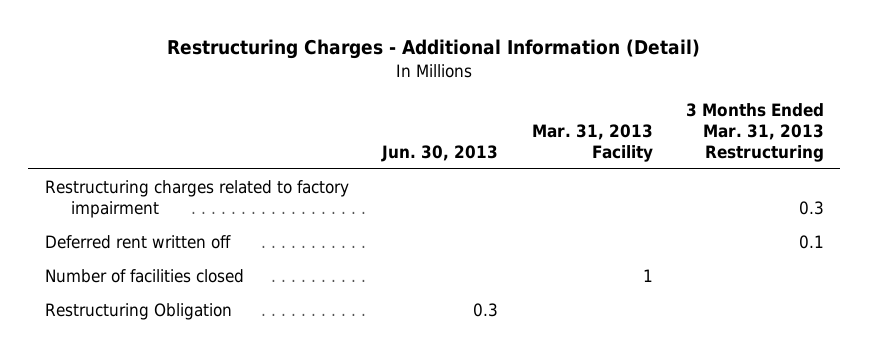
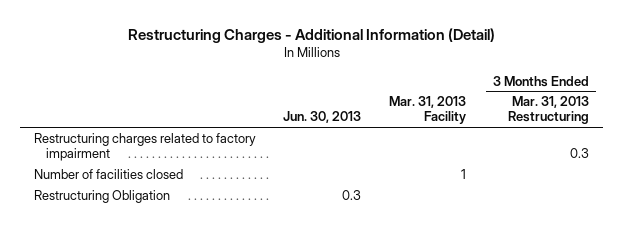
- Deferred rent written off | | | 0.1

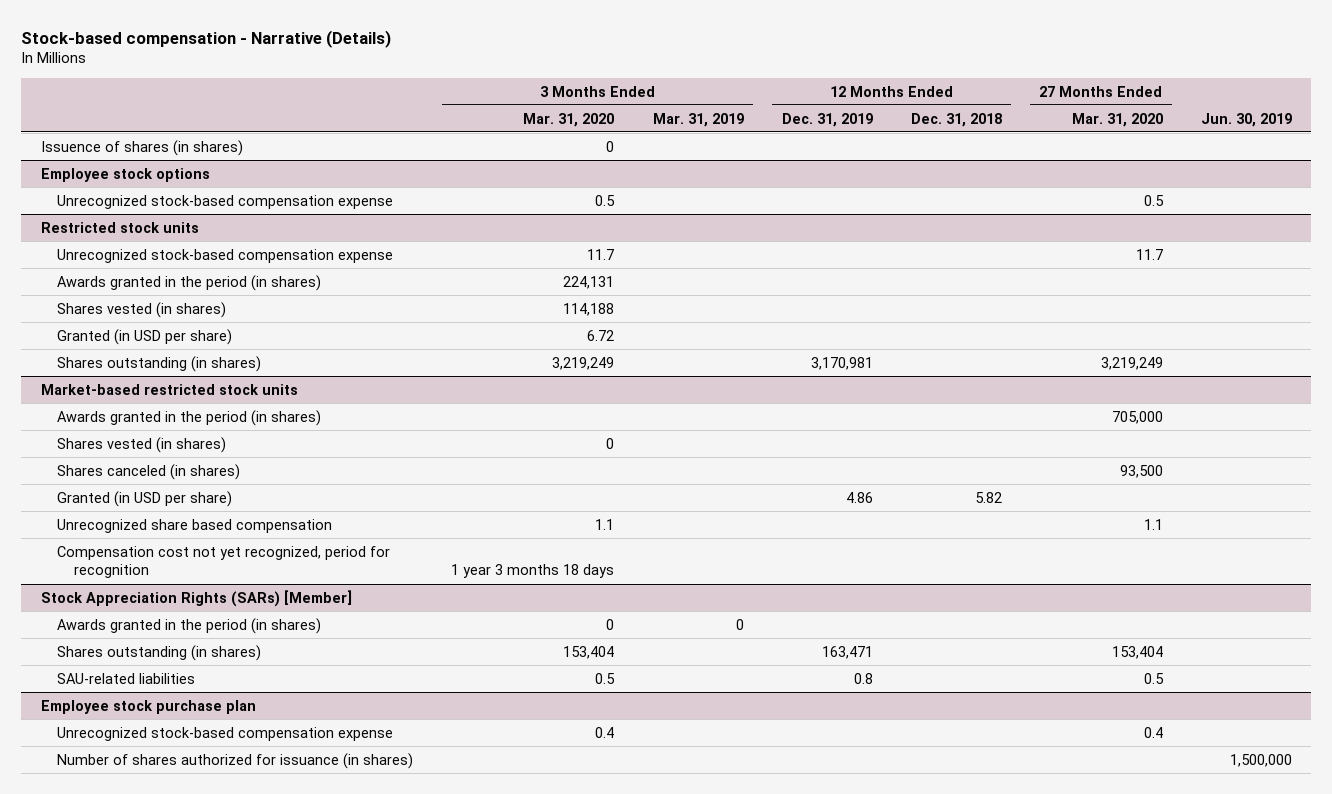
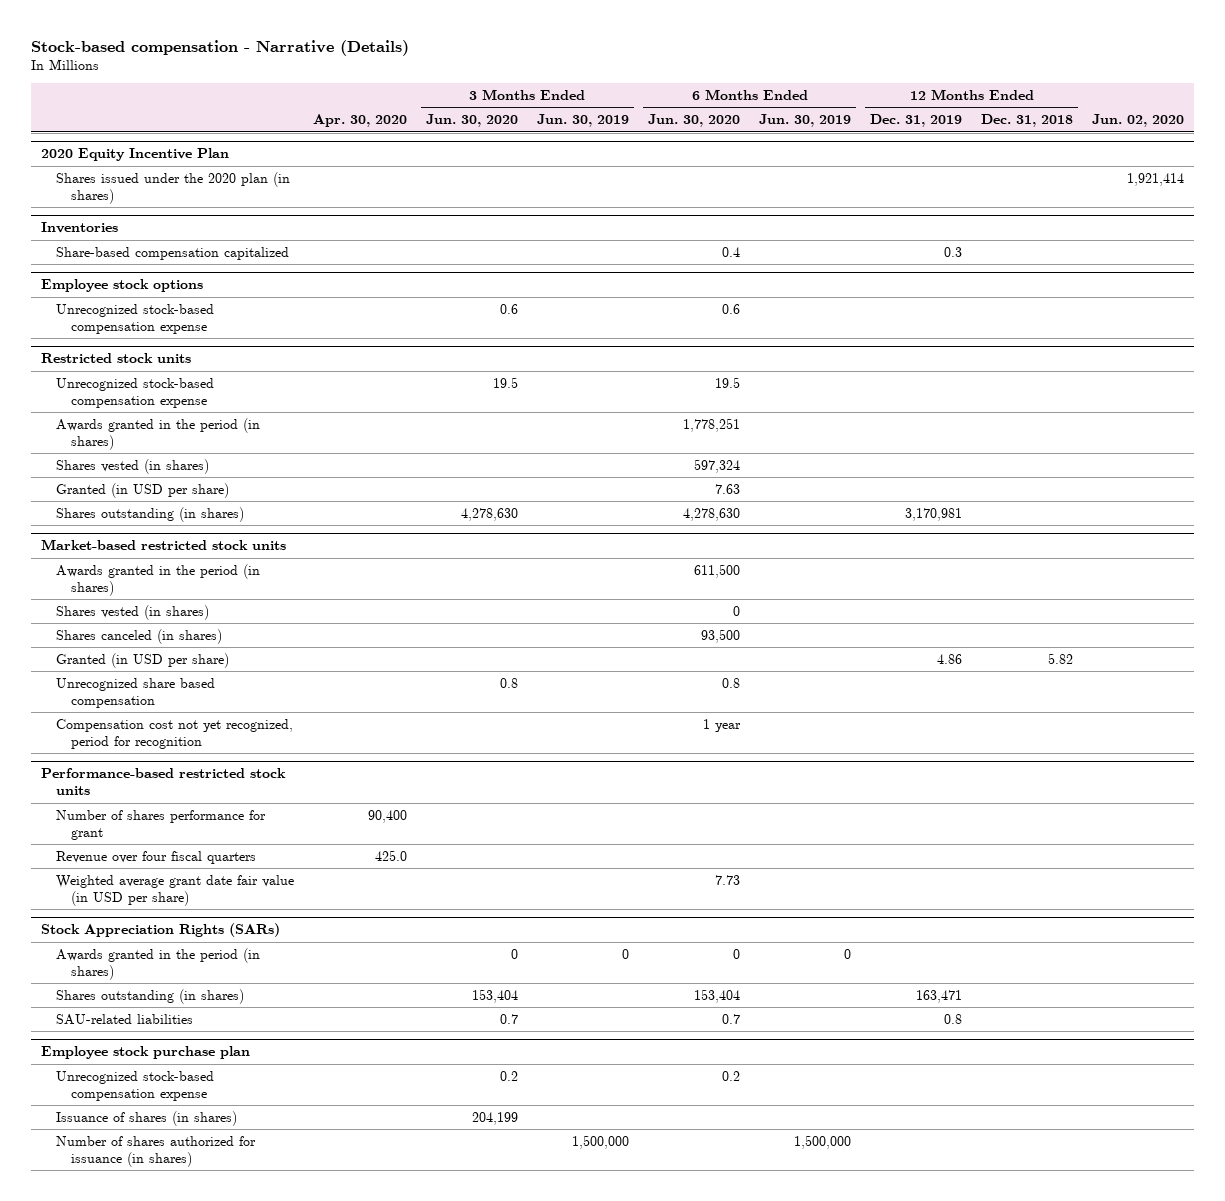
- | 3 Months Ended Mar. 31, 2020 | 3 Months Ended Mar. 31, 2019 | 12 Months Ended Dec. 31, 2019 | 12 Months Ended Dec. 31, 2018 | 27 Months Ended Mar. 31, 2020 | Jun. 30, 2019
+ | Apr. 30, 2020 | 3 Months Ended Jun. 30, 2020 | 3 Months Ended Jun. 30, 2019 | 6 Months Ended Jun. 30, 2020 | 6 Months Ended Jun. 30, 2019 | 12 Months Ended Dec. 31, 2019 | 12 Months Ended Dec. 31, 2018 | Jun. 02, 2020
- Issuence of shares (in shares) | 0 | | | | |
+ 2020 Equity Incentive Plan
+ Shares issued under the 2020 plan (in shares) | | | | | | | | 1,921,414
+ Inventories
+ Share-based compensation capitalized | | | | 0.4 | | 0.3 | |
- Stock Appreciation Rights (SARs) [Member]
+ Performance-based restricted stock units
+ Number of shares performance for grant | 90,400 | | | | | | |
+ Revenue over four fiscal quarters | 425.0 | | | | | | |
+ Weighted average grant date fair value (in USD per share) | | | | 7.73 | | | |
+ Stock Appreciation Rights (SARs)
@ Employee stock purchase plan
+ Issuance of shares (in shares) | | 204,199 | | | | | |

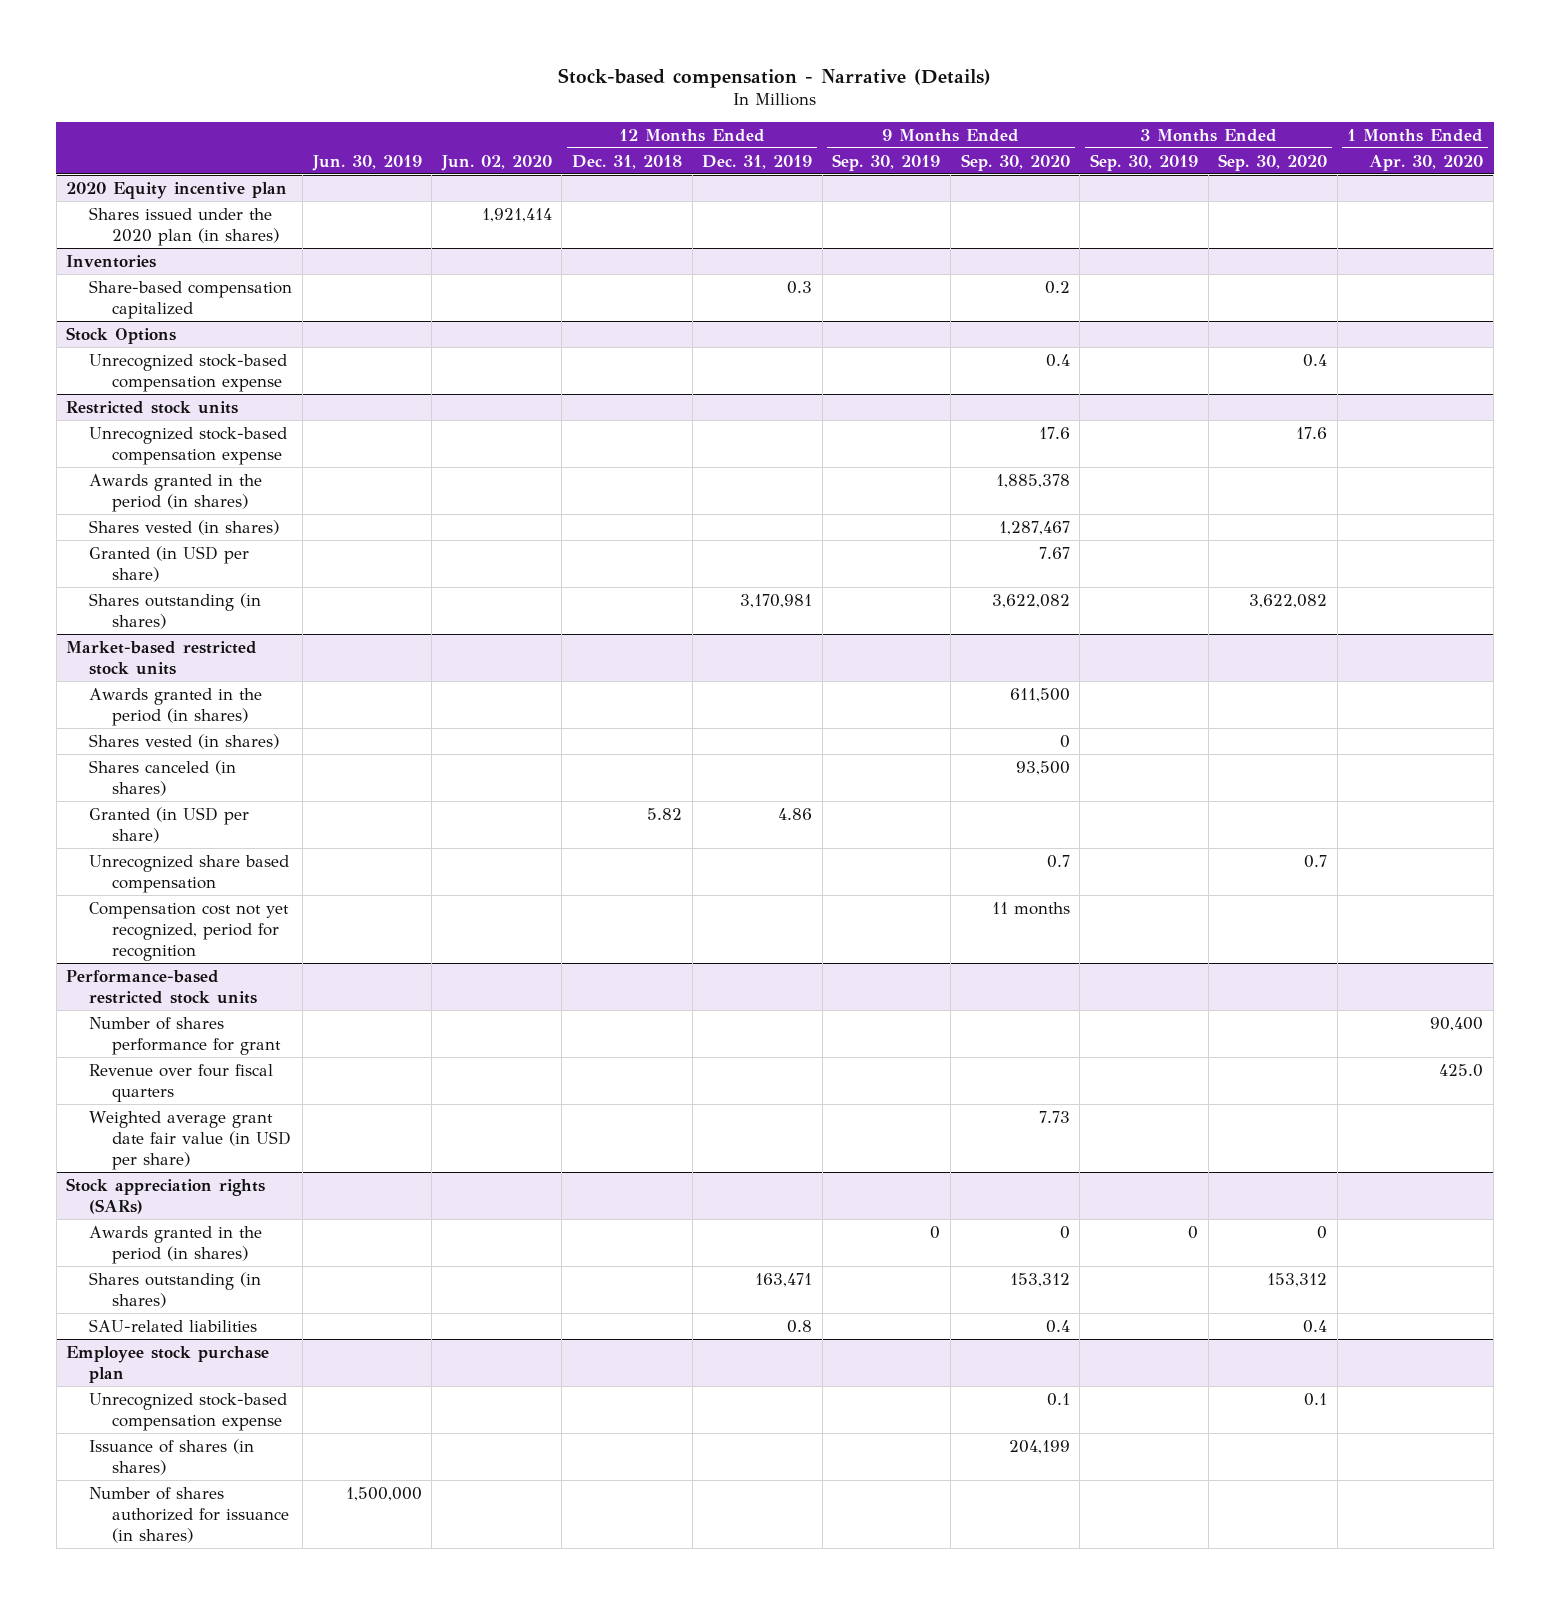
- | Apr. 30, 2020 | 3 Months Ended Jun. 30, 2020 | 3 Months Ended Jun. 30, 2019 | 6 Months Ended Jun. 30, 2020 | 6 Months Ended Jun. 30, 2019 | 12 Months Ended Dec. 31, 2019 | 12 Months Ended Dec. 31, 2018 | Jun. 02, 2020
+ | Jun. 30, 2019 | Jun. 02, 2020 | 12 Months Ended Dec. 31, 2018 | 12 Months Ended Dec. 31, 2019 | 9 Months Ended Sep. 30, 2019 | 9 Months Ended Sep. 30, 2020 | 3 Months Ended Sep. 30, 2019 | 3 Months Ended Sep. 30, 2020 | 1 Months Ended Apr. 30, 2020
- 2020 Equity Incentive Plan
+ 2020 Equity incentive plan
- Employee stock options
+ Stock Options
- Stock Appreciation Rights (SARs)
+ Stock appreciation rights (SARs)

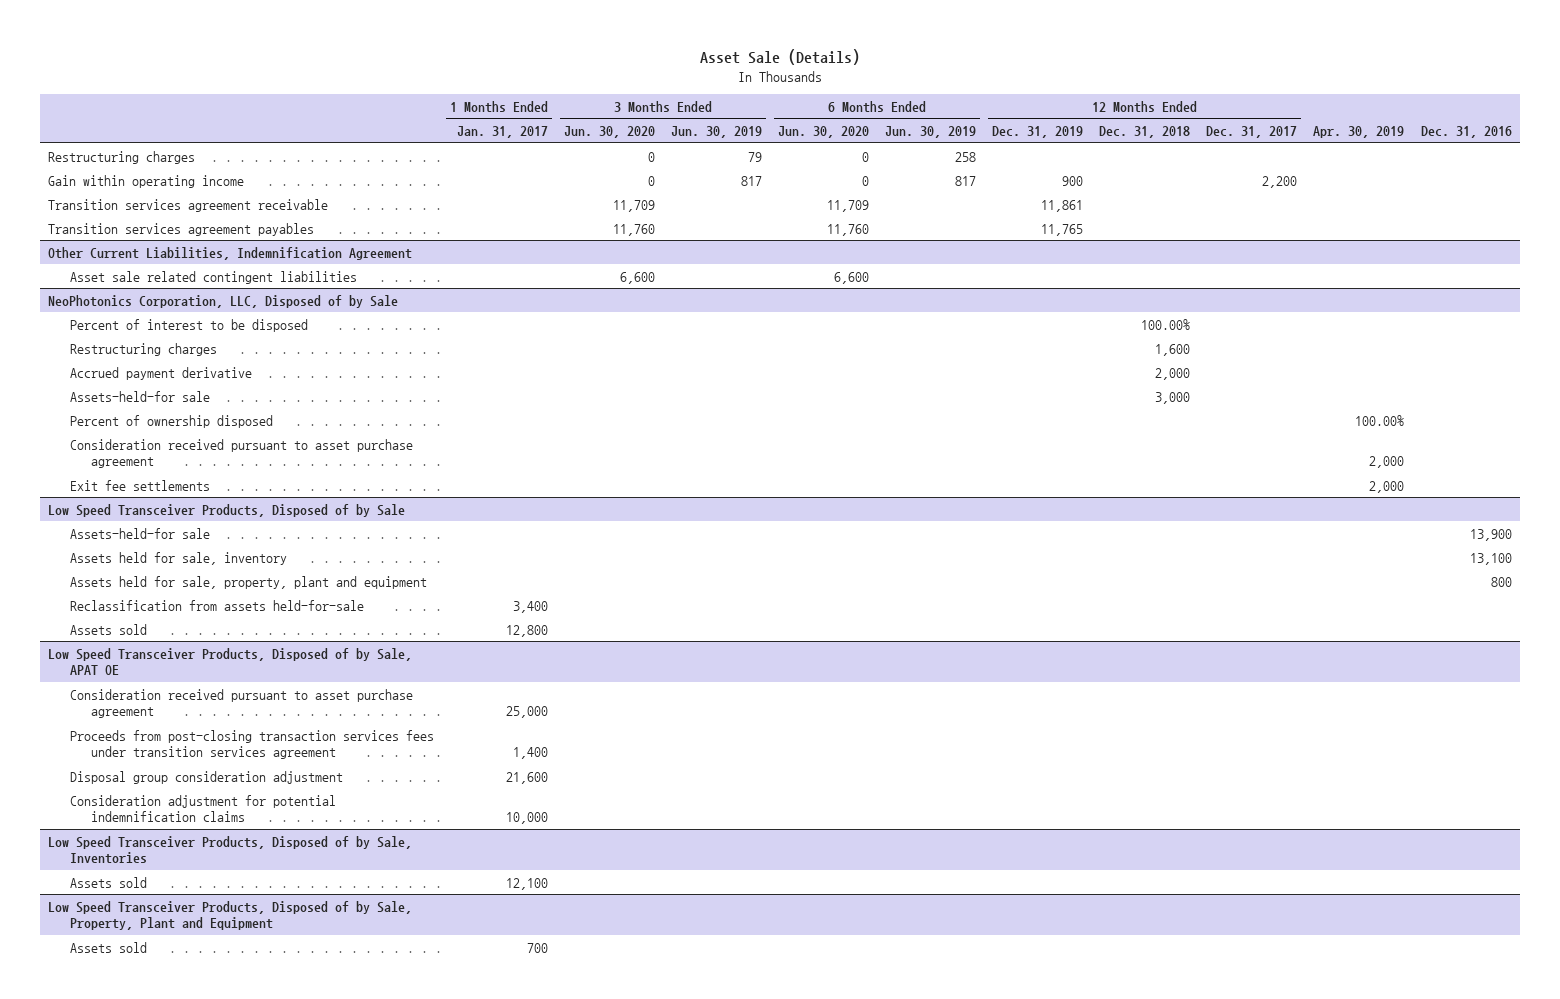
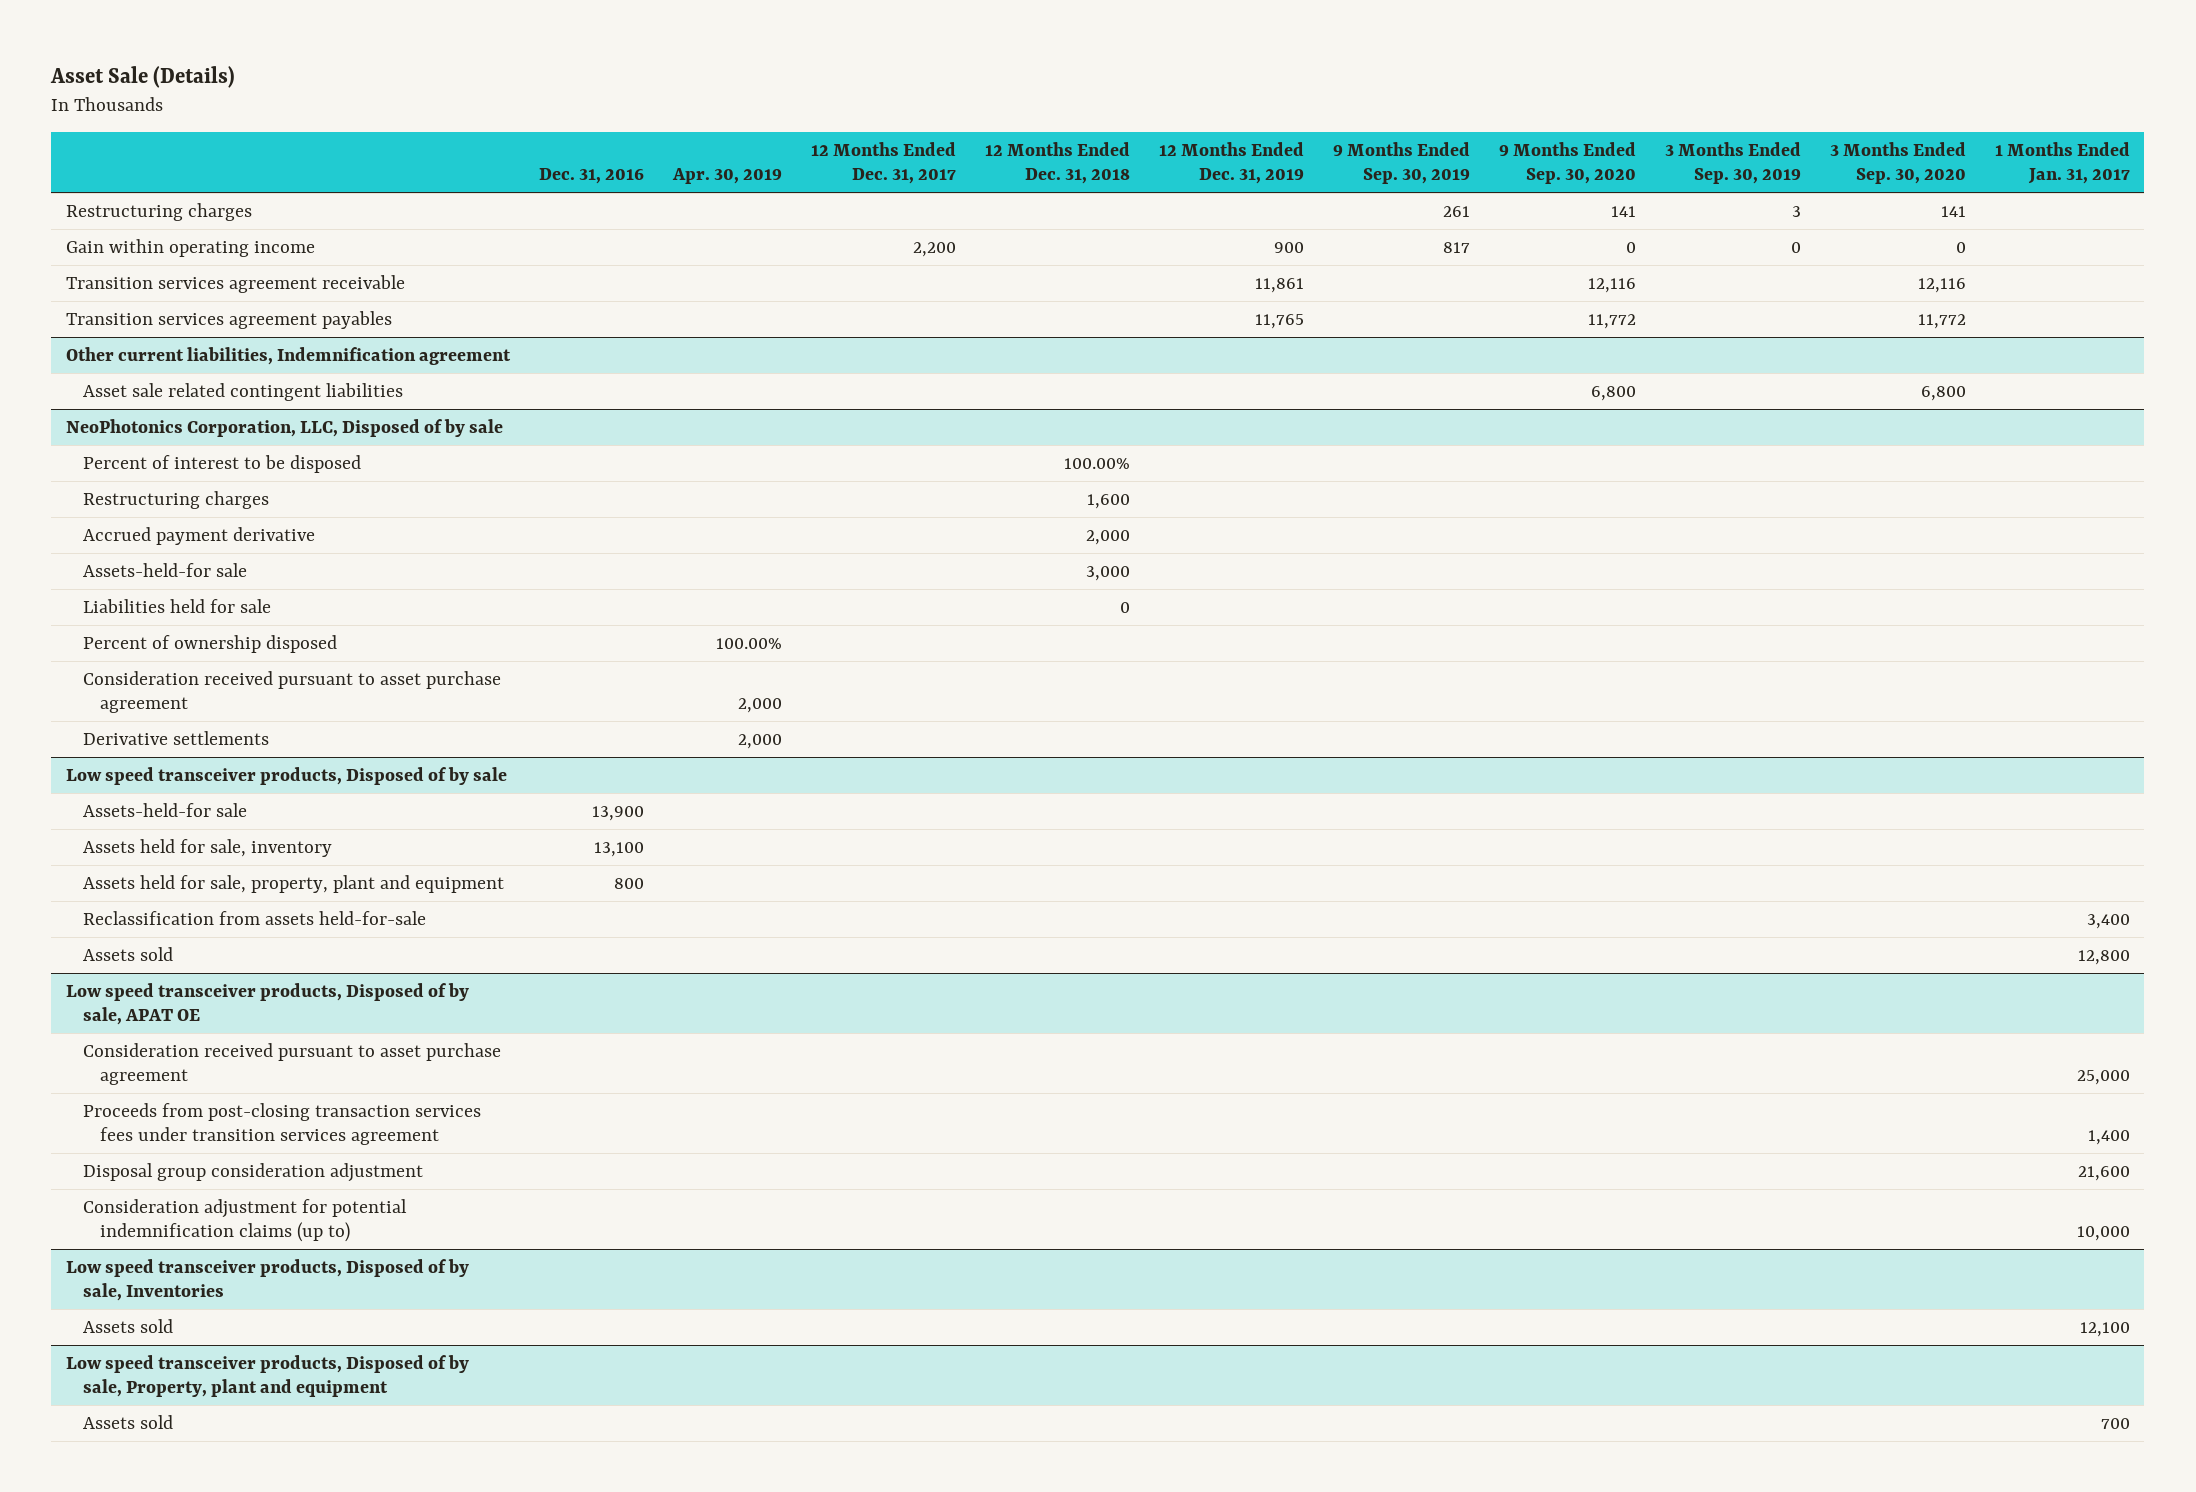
- | 1 Months Ended Jan. 31, 2017 | 3 Months Ended Jun. 30, 2020 | 3 Months Ended Jun. 30, 2019 | 6 Months Ended Jun. 30, 2020 | 6 Months Ended Jun. 30, 2019 | 12 Months Ended Dec. 31, 2019 | 12 Months Ended Dec. 31, 2018 | 12 Months Ended Dec. 31, 2017 | Apr. 30, 2019 | Dec. 31, 2016
+ | Dec. 31, 2016 | Apr. 30, 2019 | 12 Months Ended Dec. 31, 2017 | 12 Months Ended Dec. 31, 2018 | 12 Months Ended Dec. 31, 2019 | 9 Months Ended Sep. 30, 2019 | 9 Months Ended Sep. 30, 2020 | 3 Months Ended Sep. 30, 2019 | 3 Months Ended Sep. 30, 2020 | 1 Months Ended Jan. 31, 2017
- Other Current Liabilities, Indemnification Agreement
+ Other current liabilities, Indemnification agreement
- NeoPhotonics Corporation, LLC, Disposed of by Sale
+ NeoPhotonics Corporation, LLC, Disposed of by sale
+ Liabilities held for sale | | | | 0 | | | | | |
- Exit fee settlements | | | | | | | | | 2,000 |
- Low Speed Transceiver Products, Disposed of by Sale
+ Derivative settlements | | 2,000 | | | | | | | |
+ Low speed transceiver products, Disposed of by sale
- Low Speed Transceiver Products, Disposed of by Sale, APAT OE
+ Low speed transceiver products, Disposed of by sale, APAT OE
- Consideration adjustment for potential indemnification claims | 10,000 | | | | | | | | |
- Low Speed Transceiver Products, Disposed of by Sale, Inventories
+ Consideration adjustment for potential indemnification claims (up to) | | | | | | | | | | 10,000
+ Low speed transceiver products, Disposed of by sale, Inventories
- Low Speed Transceiver Products, Disposed of by Sale, Property, Plant and Equipment
+ Low speed transceiver products, Disposed of by sale, Property, plant and equipment

